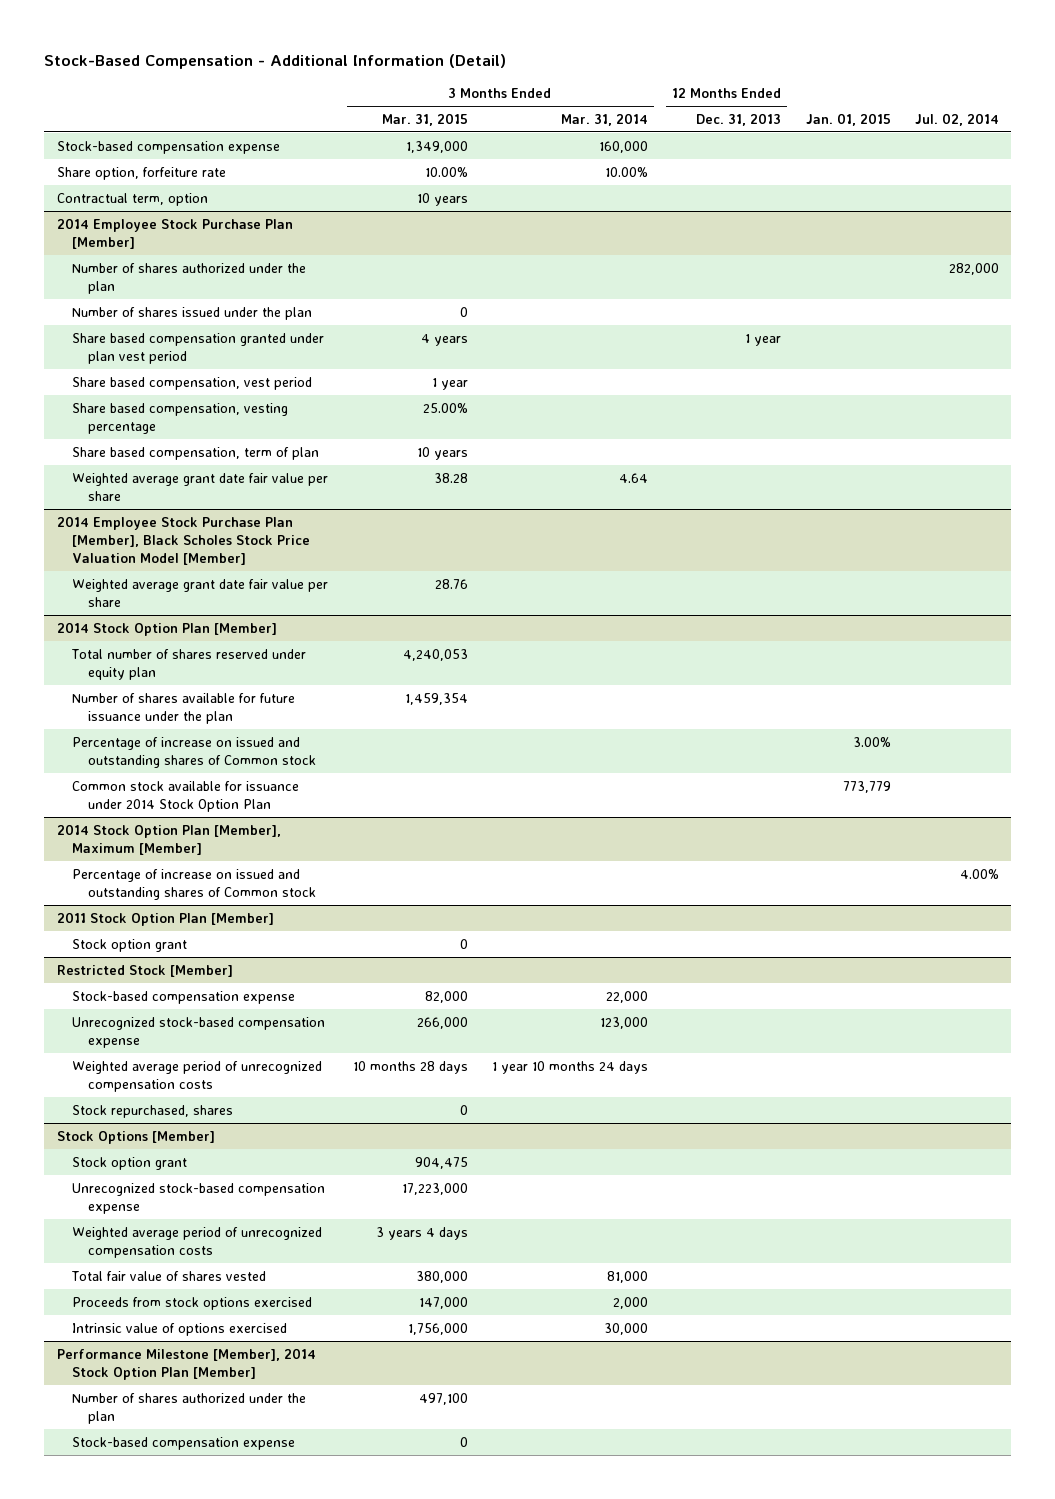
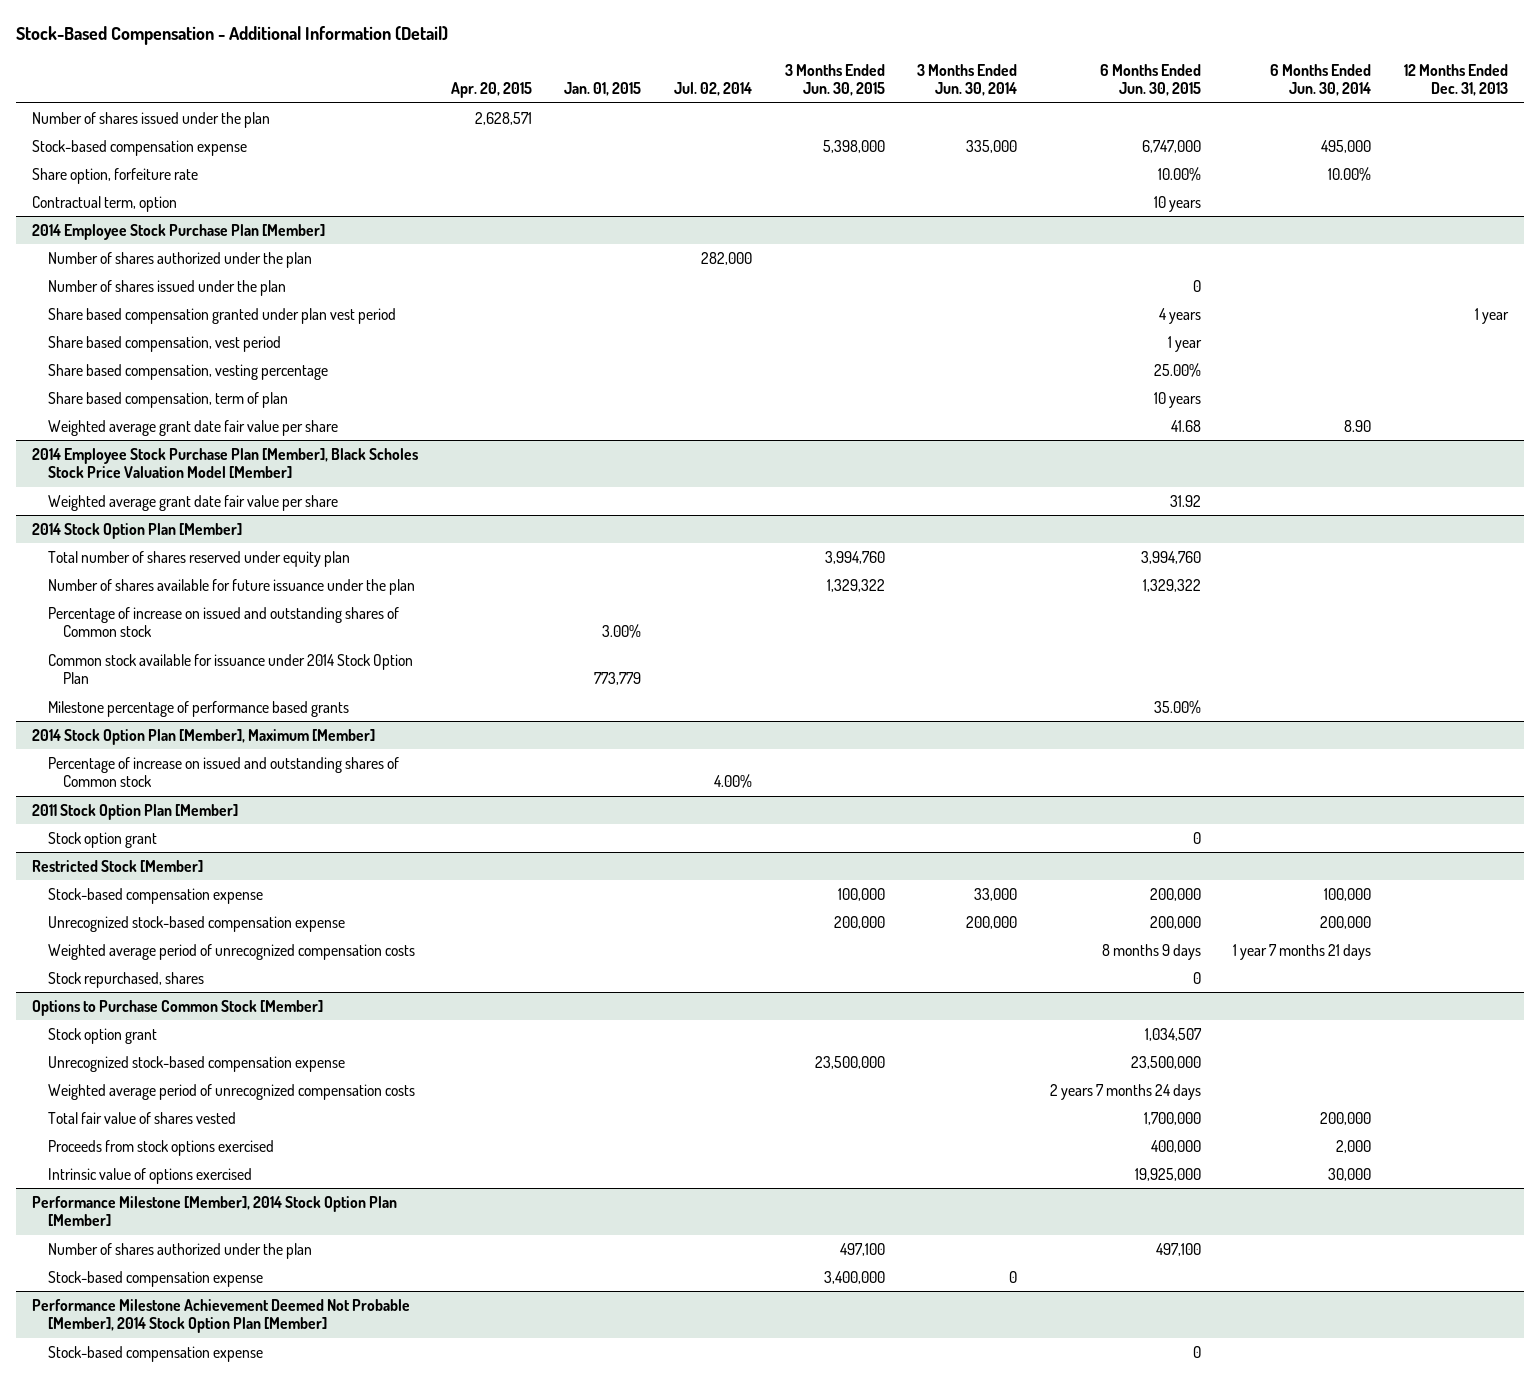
- | 3 Months Ended Mar. 31, 2015 | 3 Months Ended Mar. 31, 2014 | 12 Months Ended Dec. 31, 2013 | Jan. 01, 2015 | Jul. 02, 2014
+ | Apr. 20, 2015 | Jan. 01, 2015 | Jul. 02, 2014 | 3 Months Ended Jun. 30, 2015 | 3 Months Ended Jun. 30, 2014 | 6 Months Ended Jun. 30, 2015 | 6 Months Ended Jun. 30, 2014 | 12 Months Ended Dec. 31, 2013
+ Number of shares issued under the plan | 2,628,571 | | | | | | |
@ 2014 Stock Option Plan [Member]
+ Milestone percentage of performance based grants | | | | | | 35.00% | |
- Stock Options [Member]
+ Options to Purchase Common Stock [Member]
+ Performance Milestone Achievement Deemed Not Probable [Member], 2014 Stock Option Plan [Member]
+ Stock-based compensation expense | | | | | | 0 | |

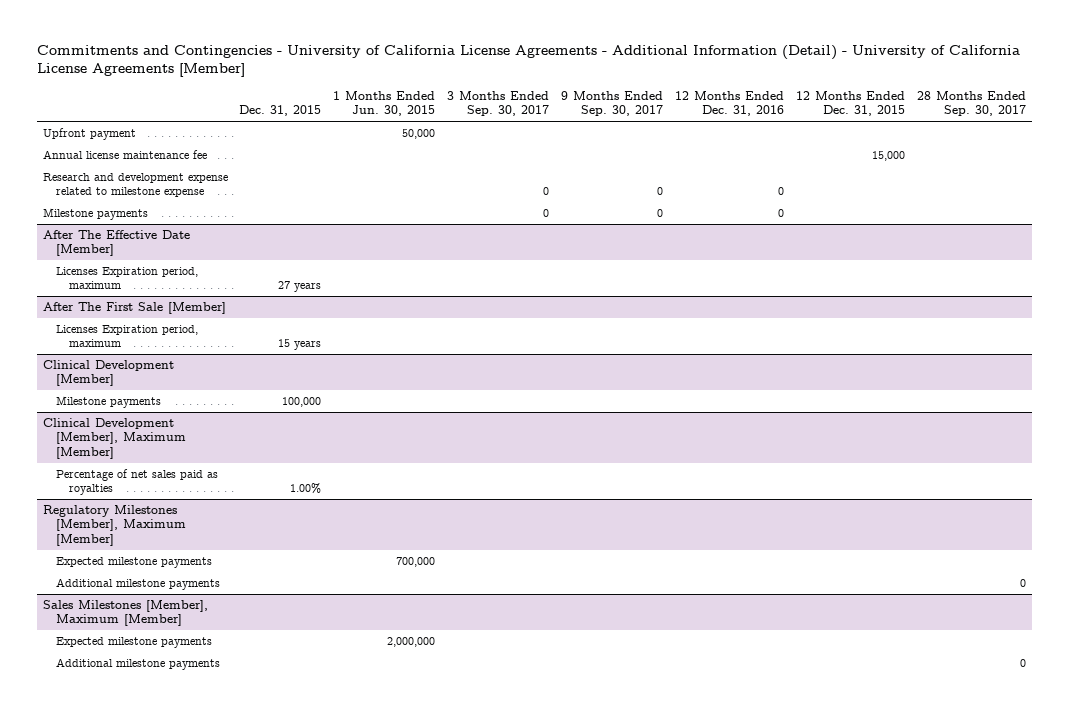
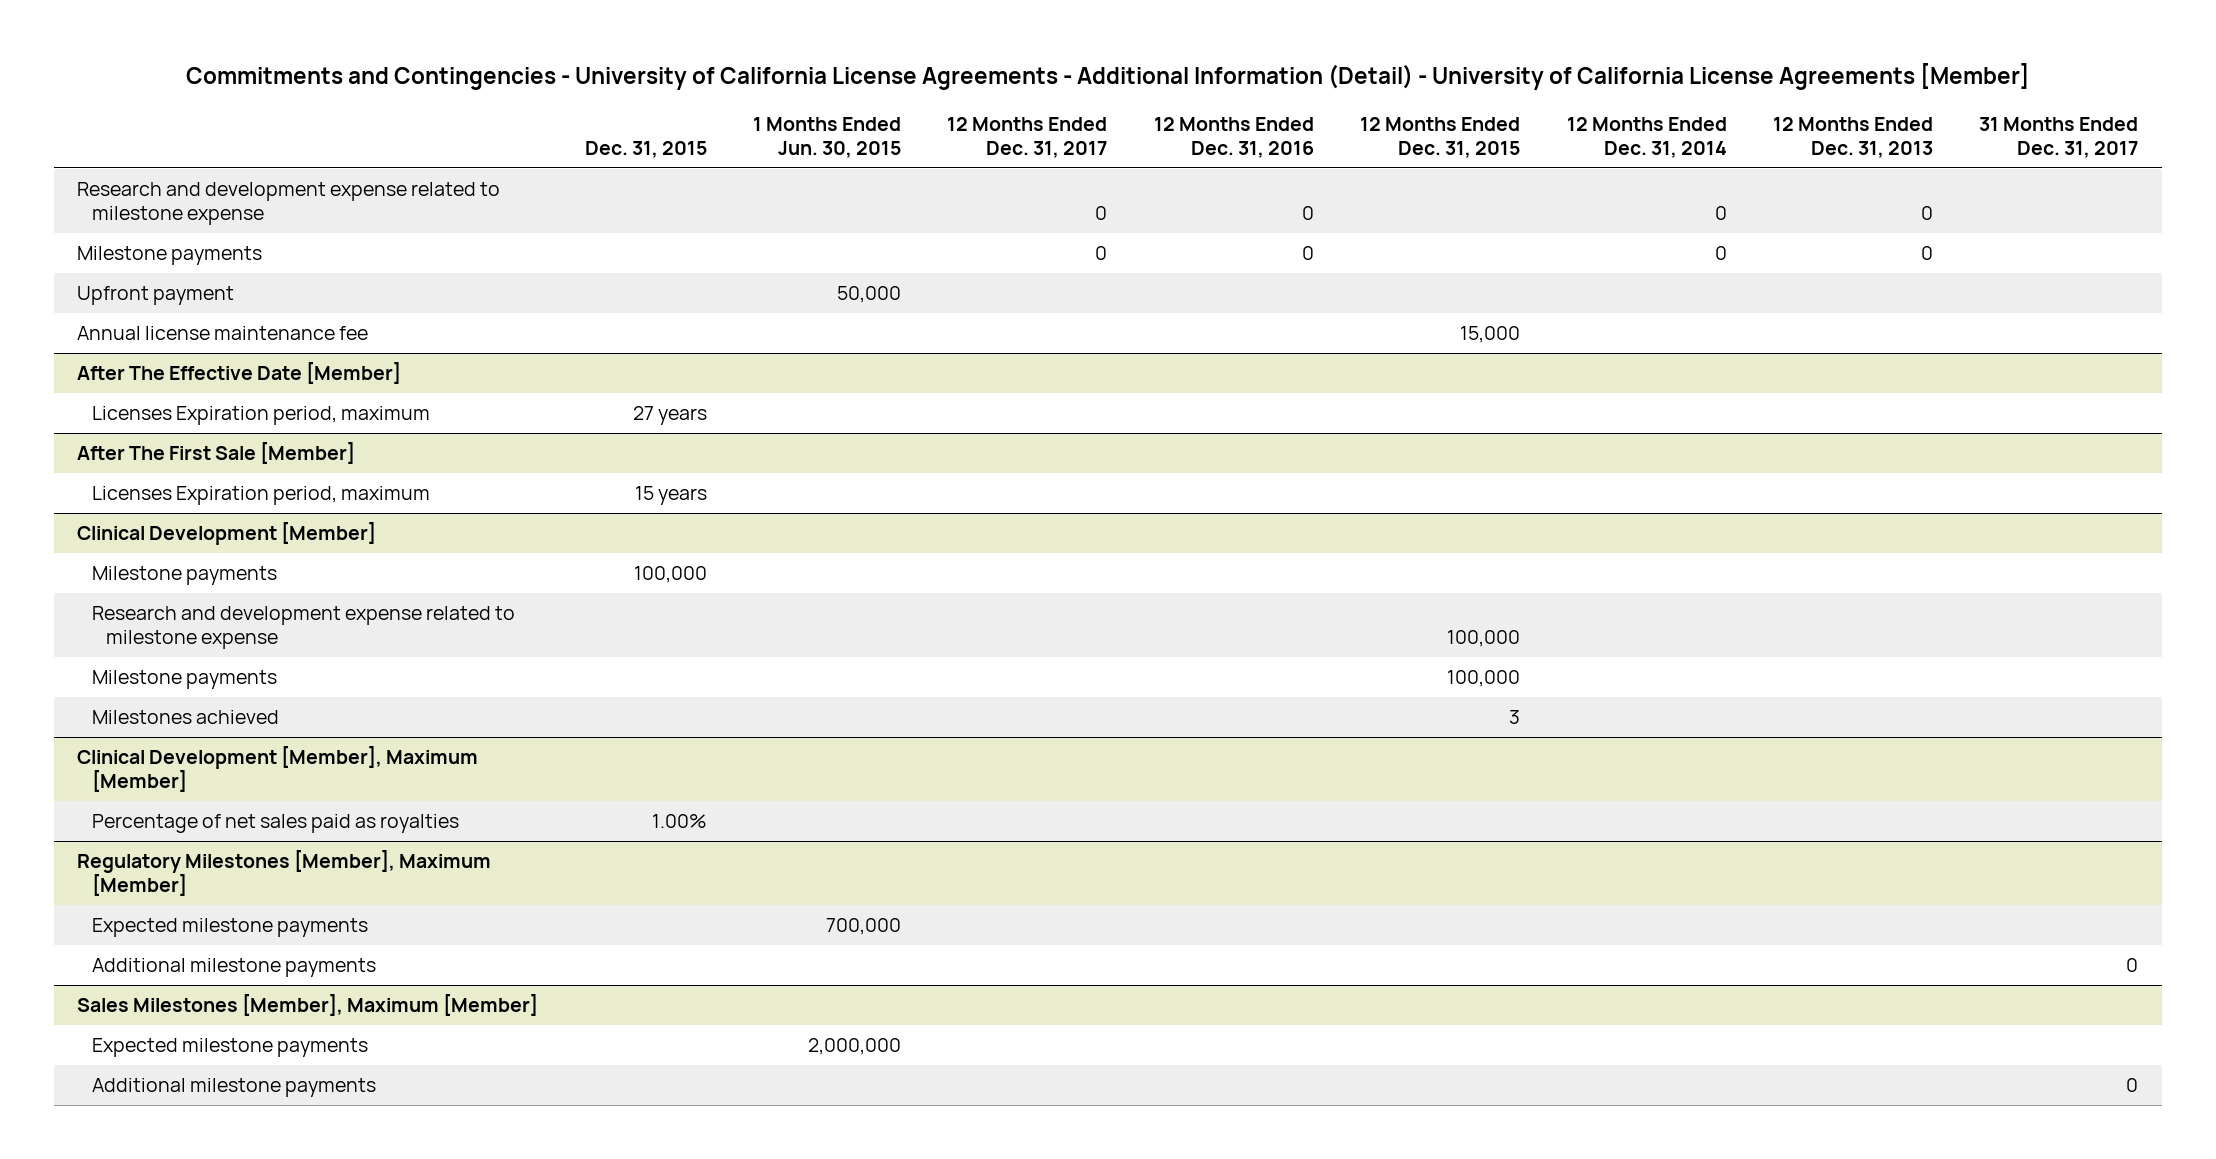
- | Dec. 31, 2015 | 1 Months Ended Jun. 30, 2015 | 3 Months Ended Sep. 30, 2017 | 9 Months Ended Sep. 30, 2017 | 12 Months Ended Dec. 31, 2016 | 12 Months Ended Dec. 31, 2015 | 28 Months Ended Sep. 30, 2017
+ | Dec. 31, 2015 | 1 Months Ended Jun. 30, 2015 | 12 Months Ended Dec. 31, 2017 | 12 Months Ended Dec. 31, 2016 | 12 Months Ended Dec. 31, 2015 | 12 Months Ended Dec. 31, 2014 | 12 Months Ended Dec. 31, 2013 | 31 Months Ended Dec. 31, 2017
moved down: Upfront payment | | 50,000 | | | | | |
moved down: Annual license maintenance fee | | | | | 15,000 | | |
@ Clinical Development [Member]
+ Research and development expense related to milestone expense | | | | | 100,000 | | |
+ Milestone payments | | | | | 100,000 | | |
+ Milestones achieved | | | | | 3 | | |

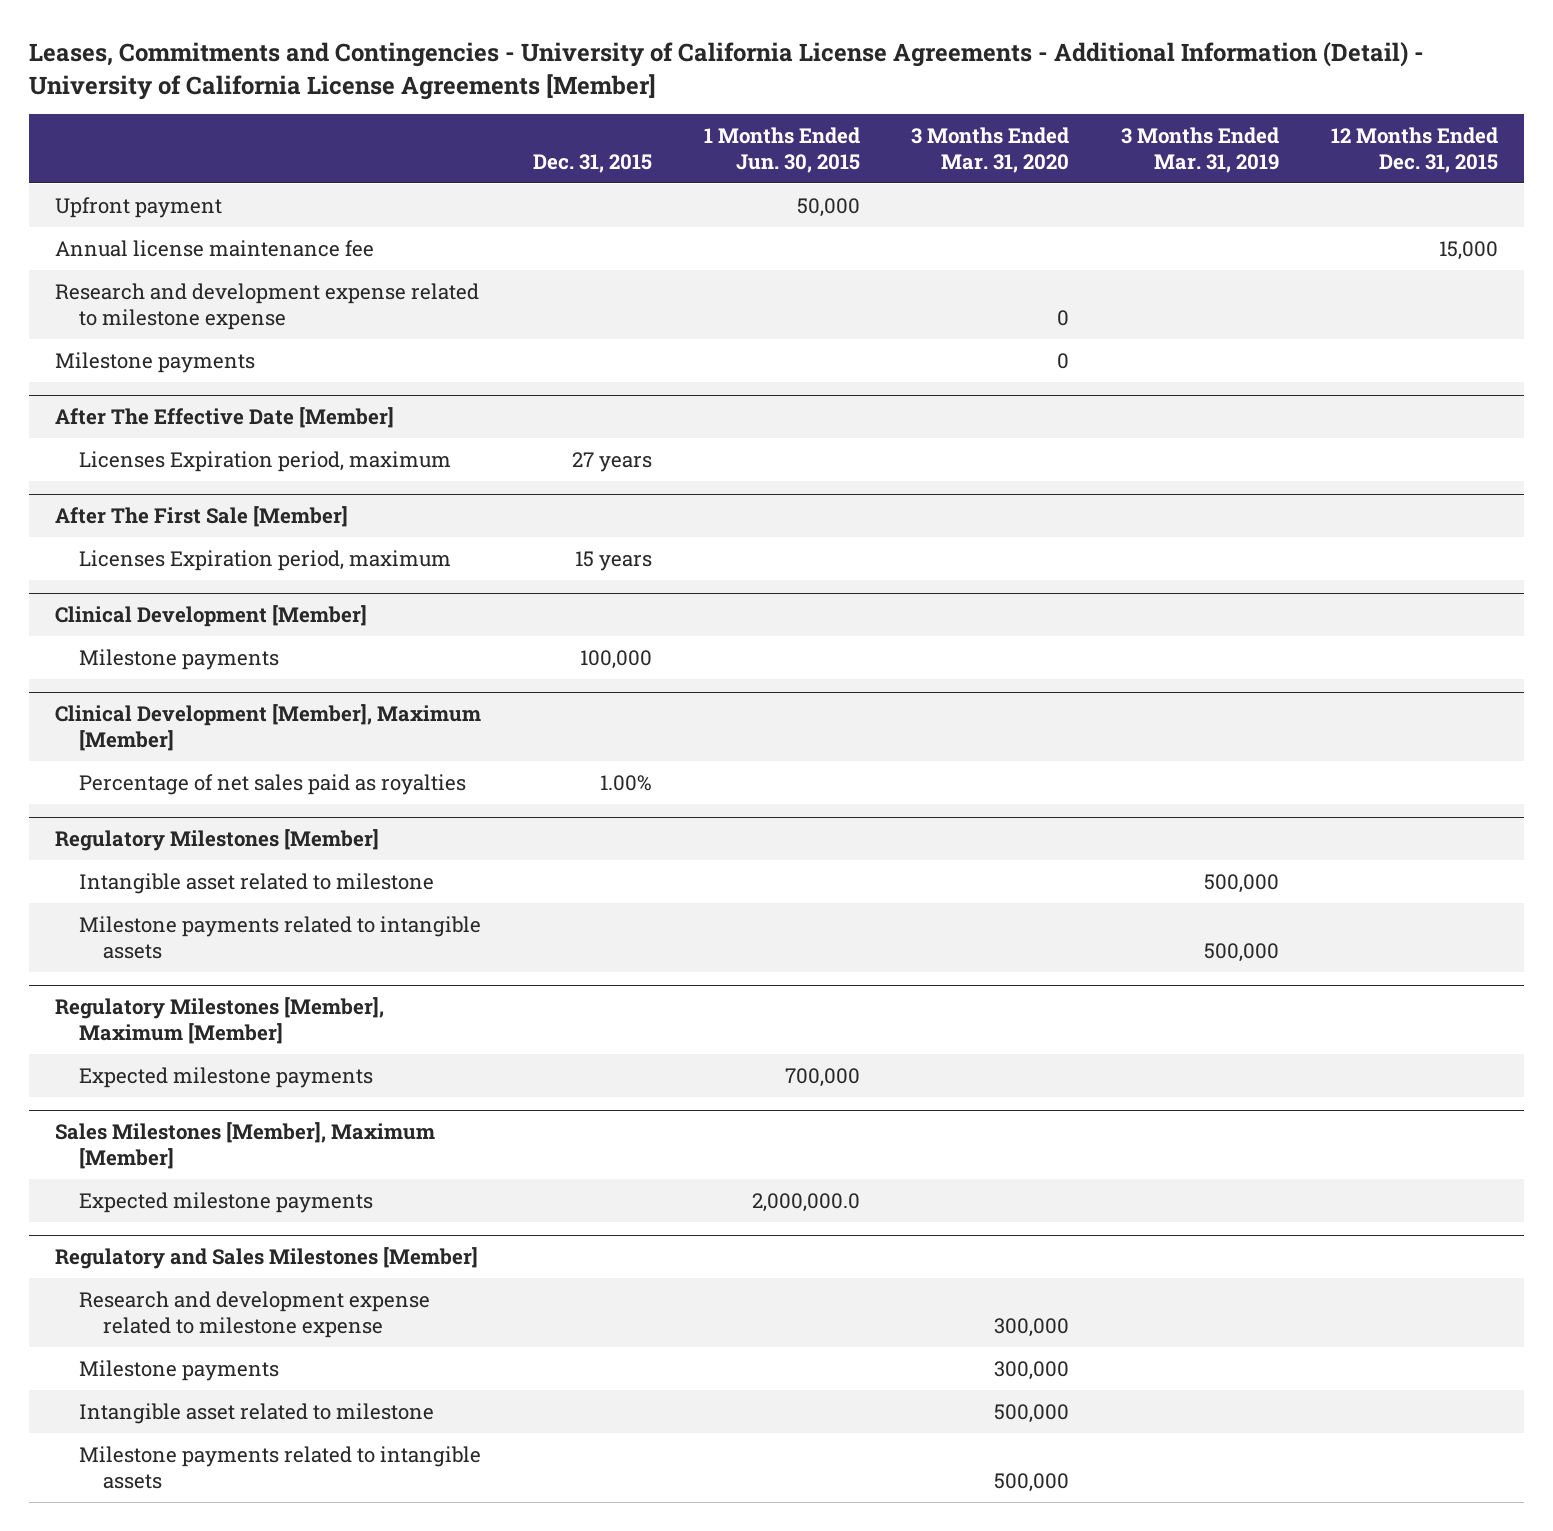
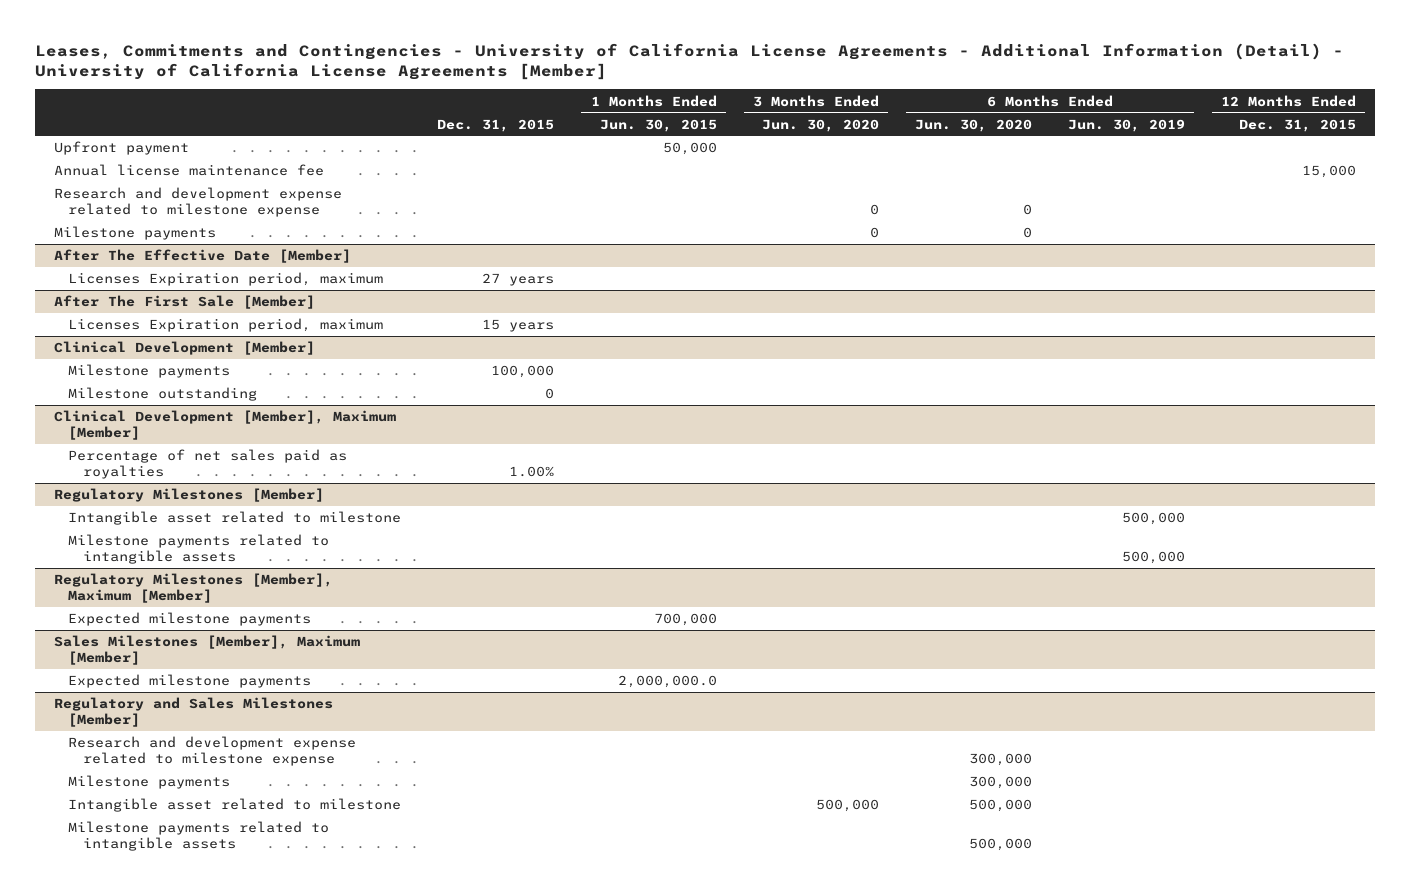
- | Dec. 31, 2015 | 1 Months Ended Jun. 30, 2015 | 3 Months Ended Mar. 31, 2020 | 3 Months Ended Mar. 31, 2019 | 12 Months Ended Dec. 31, 2015
+ | Dec. 31, 2015 | 1 Months Ended Jun. 30, 2015 | 3 Months Ended Jun. 30, 2020 | 6 Months Ended Jun. 30, 2020 | 6 Months Ended Jun. 30, 2019 | 12 Months Ended Dec. 31, 2015
@ Clinical Development [Member]
+ Milestone outstanding | 0 | | | | |

